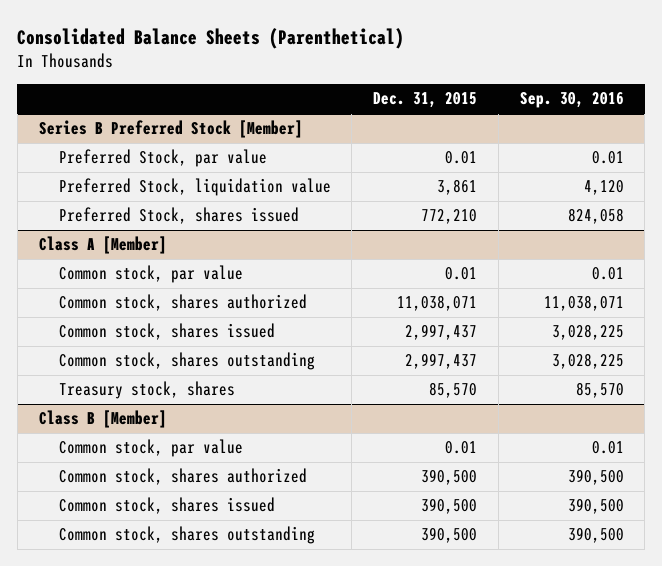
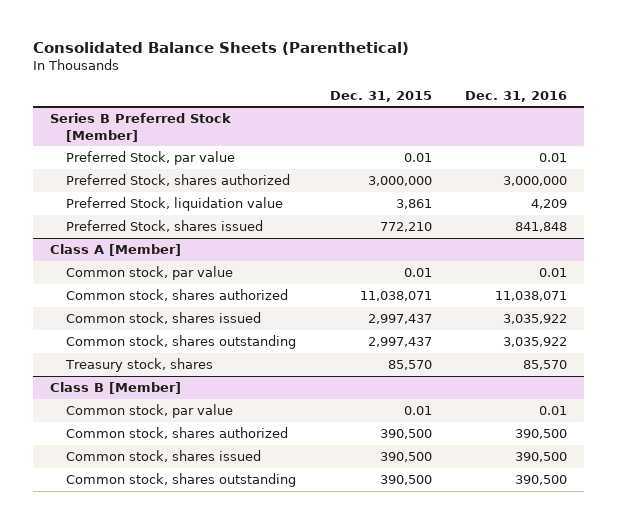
- | Dec. 31, 2015 | Sep. 30, 2016
+ | Dec. 31, 2015 | Dec. 31, 2016
@ Series B Preferred Stock [Member]
+ Preferred Stock, shares authorized | 3,000,000 | 3,000,000

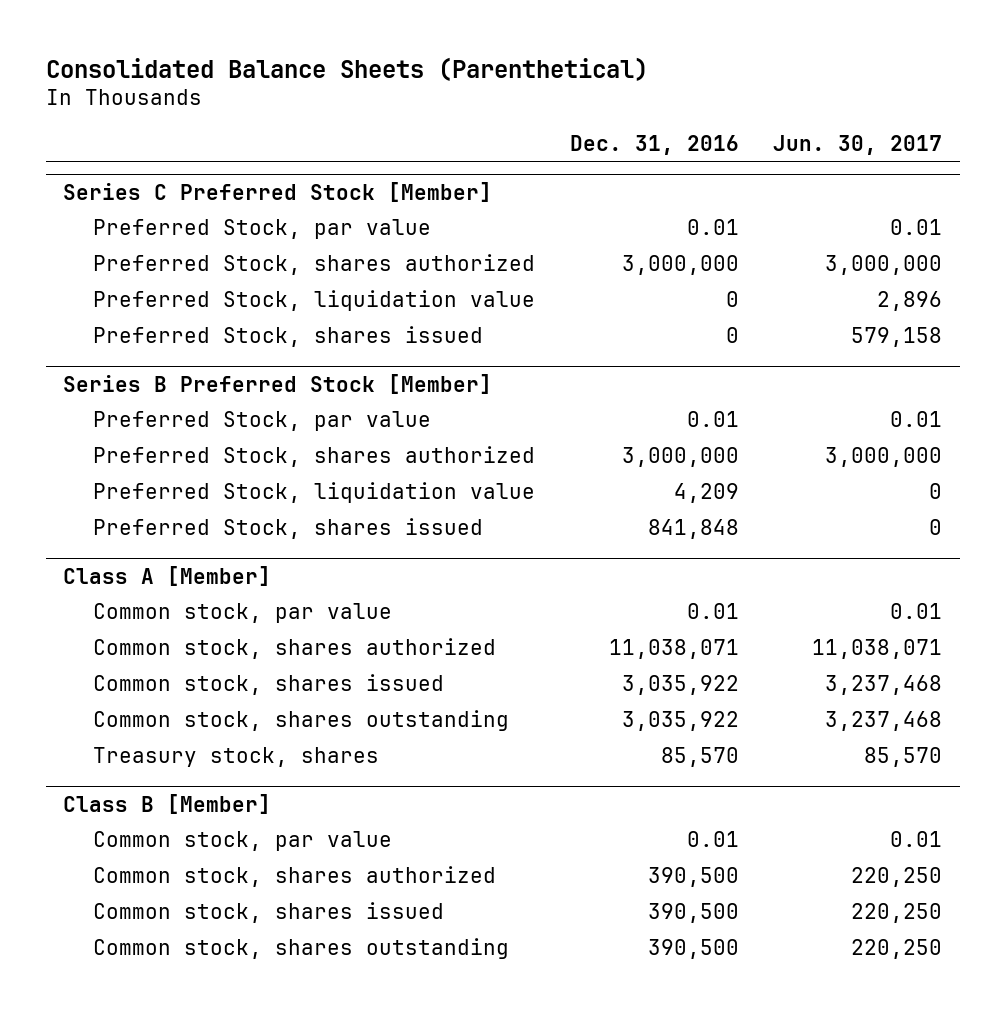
- | Dec. 31, 2015 | Dec. 31, 2016
+ | Dec. 31, 2016 | Jun. 30, 2017
+ Series C Preferred Stock [Member]
+ Preferred Stock, par value | 0.01 | 0.01
+ Preferred Stock, shares authorized | 3,000,000 | 3,000,000
+ Preferred Stock, liquidation value | 0 | 2,896
+ Preferred Stock, shares issued | 0 | 579,158

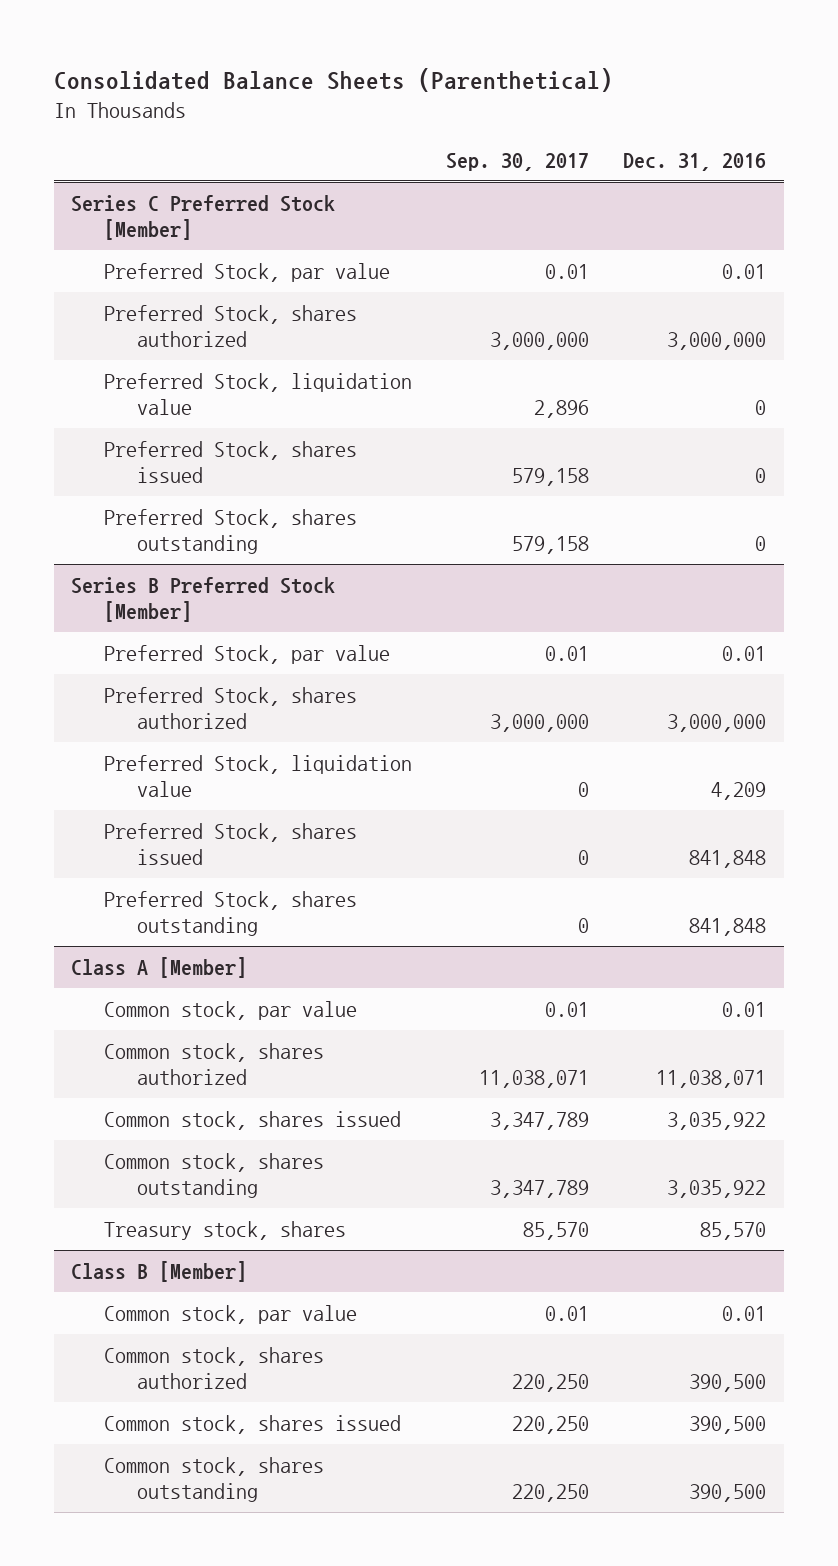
- | Dec. 31, 2016 | Jun. 30, 2017
+ | Sep. 30, 2017 | Dec. 31, 2016
@ Series C Preferred Stock [Member]
+ Preferred Stock, shares outstanding | 579,158 | 0
@ Series B Preferred Stock [Member]
+ Preferred Stock, shares outstanding | 0 | 841,848

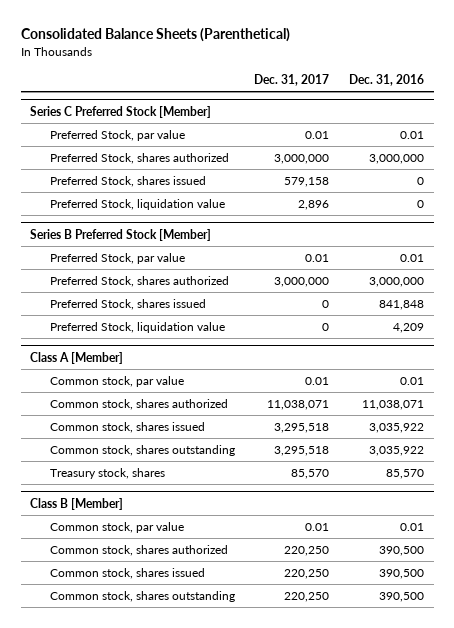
- | Sep. 30, 2017 | Dec. 31, 2016
+ | Dec. 31, 2017 | Dec. 31, 2016
@ Series C Preferred Stock [Member]
- Preferred Stock, shares outstanding | 579,158 | 0
moved down: Preferred Stock, liquidation value | 2,896 | 0
@ Series B Preferred Stock [Member]
- Preferred Stock, shares outstanding | 0 | 841,848
moved down: Preferred Stock, liquidation value | 0 | 4,209

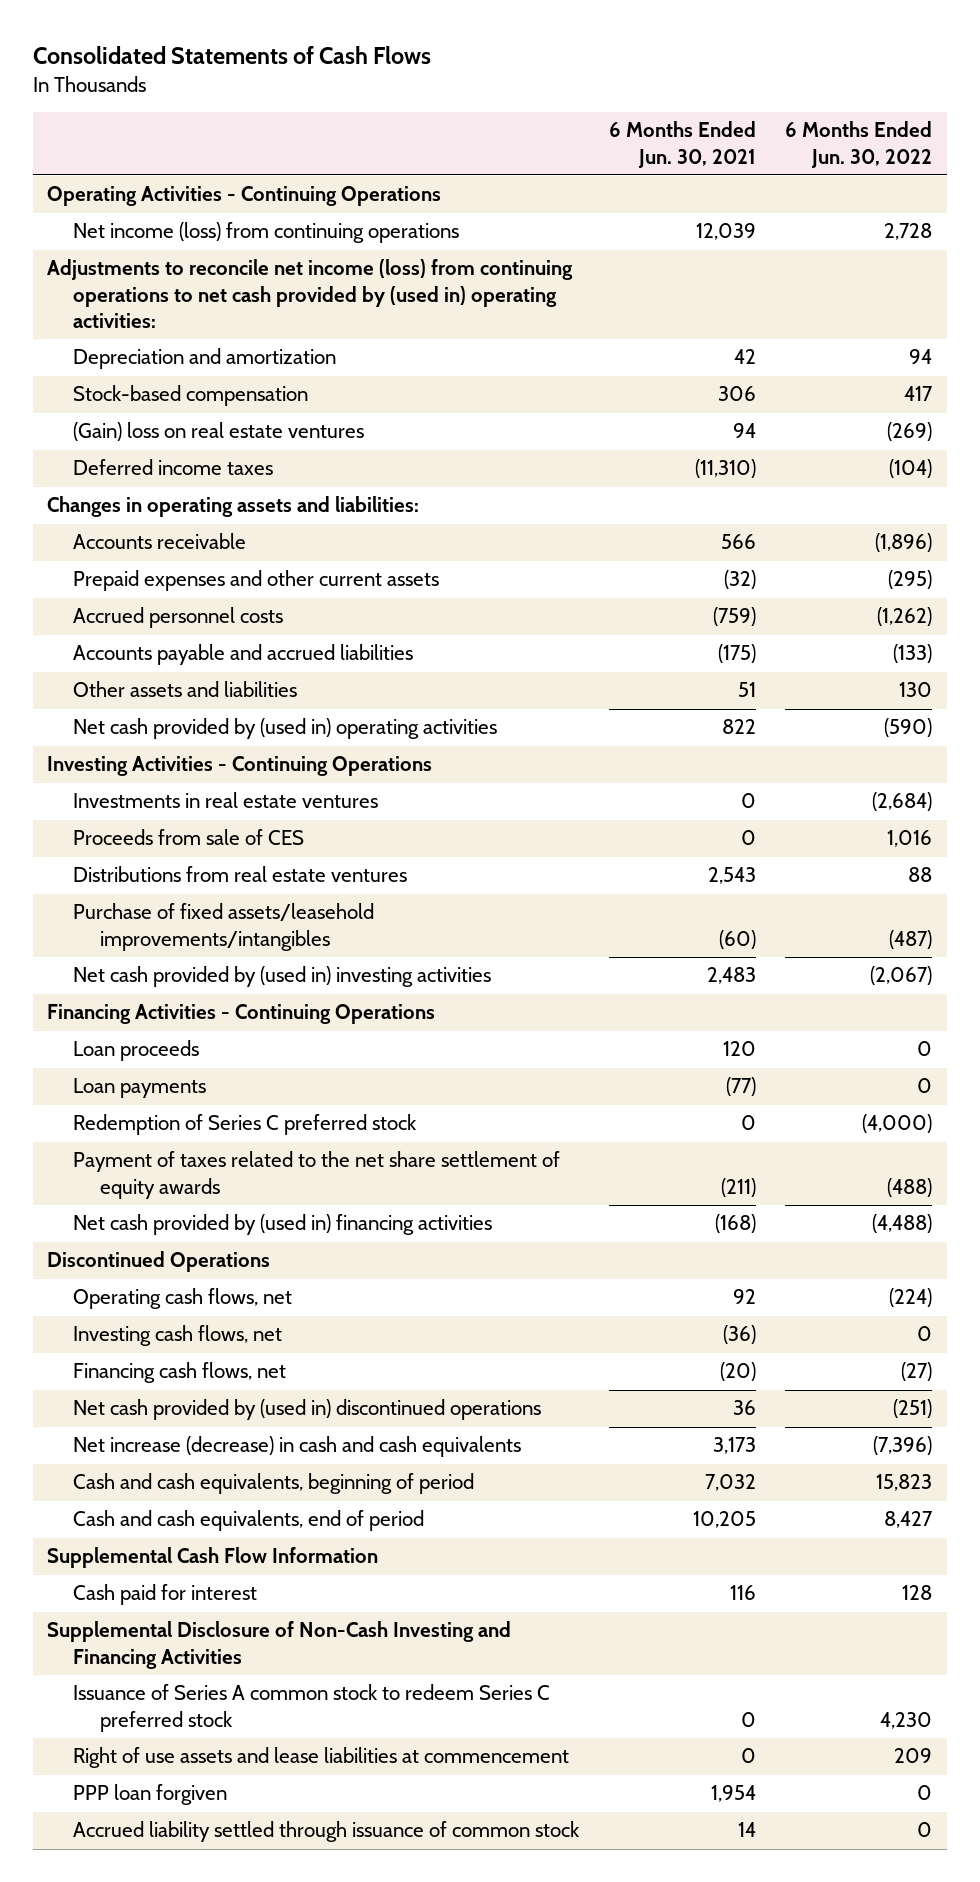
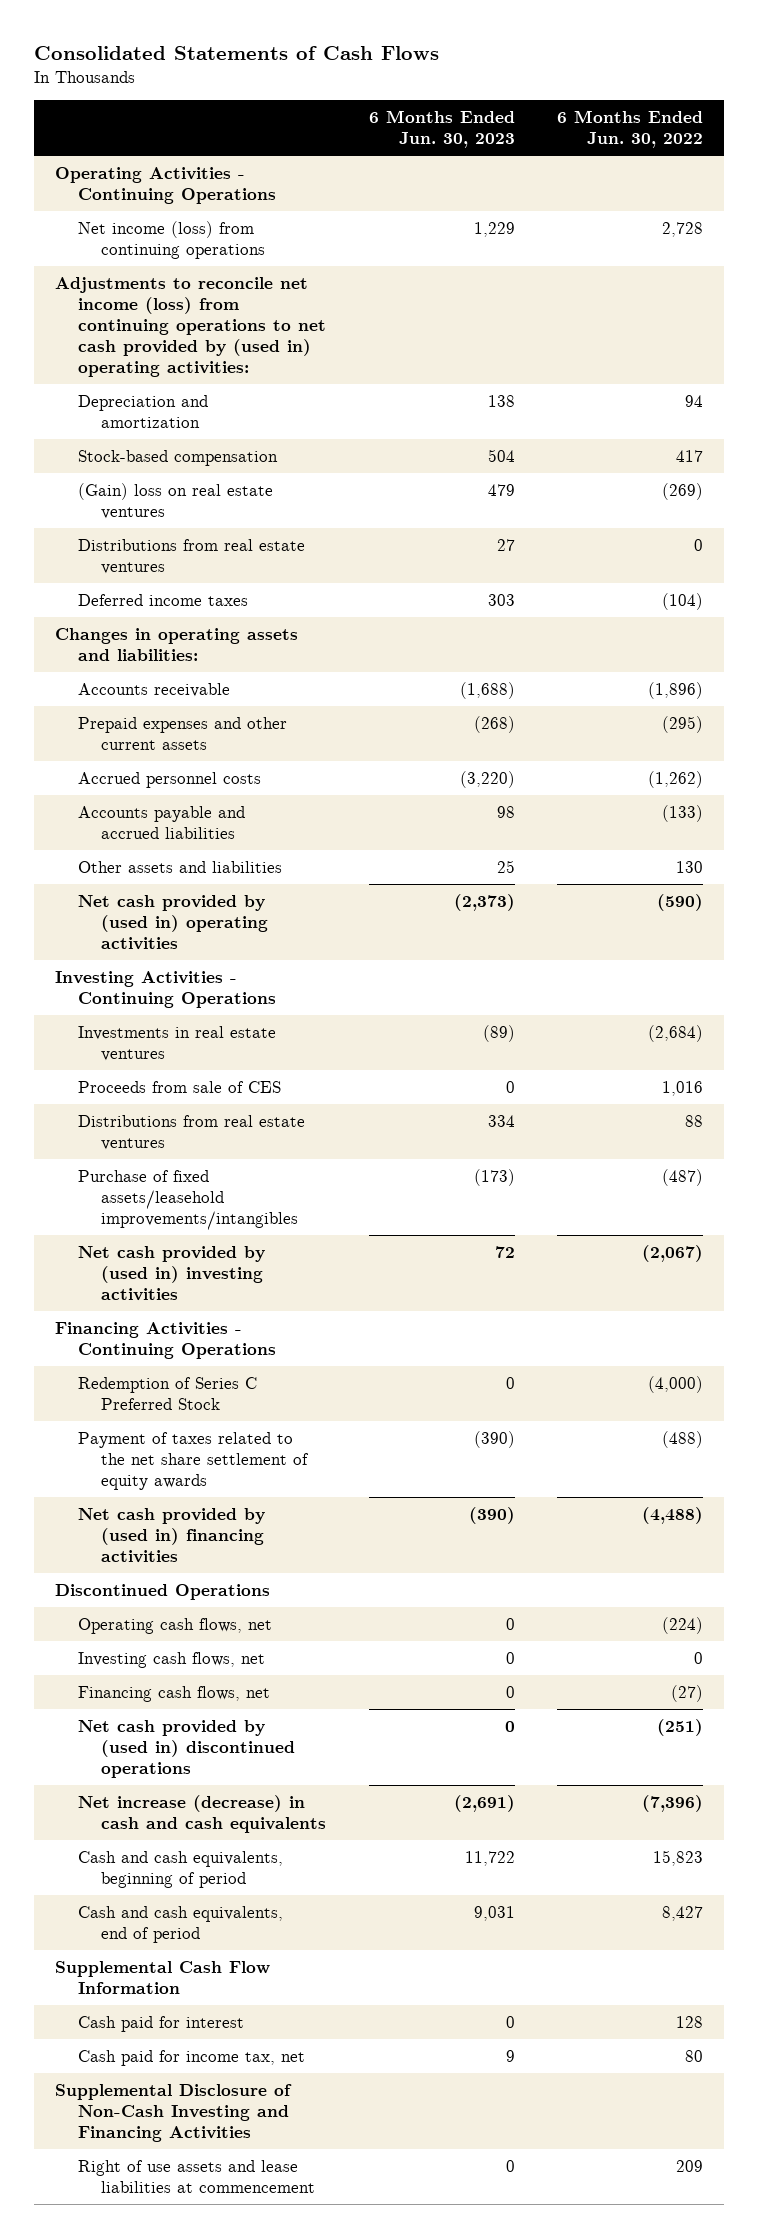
- | 6 Months Ended Jun. 30, 2021 | 6 Months Ended Jun. 30, 2022
+ | 6 Months Ended Jun. 30, 2023 | 6 Months Ended Jun. 30, 2022
+ Distributions from real estate ventures | 27 | 0
- Loan proceeds | 120 | 0
- Loan payments | (77) | 0
- Redemption of Series C preferred stock | 0 | (4,000)
+ Redemption of Series C Preferred Stock | 0 | (4,000)
+ Cash paid for income tax, net | 9 | 80
- Issuance of Series A common stock to redeem Series C preferred stock | 0 | 4,230
- PPP loan forgiven | 1,954 | 0
- Accrued liability settled through issuance of common stock | 14 | 0

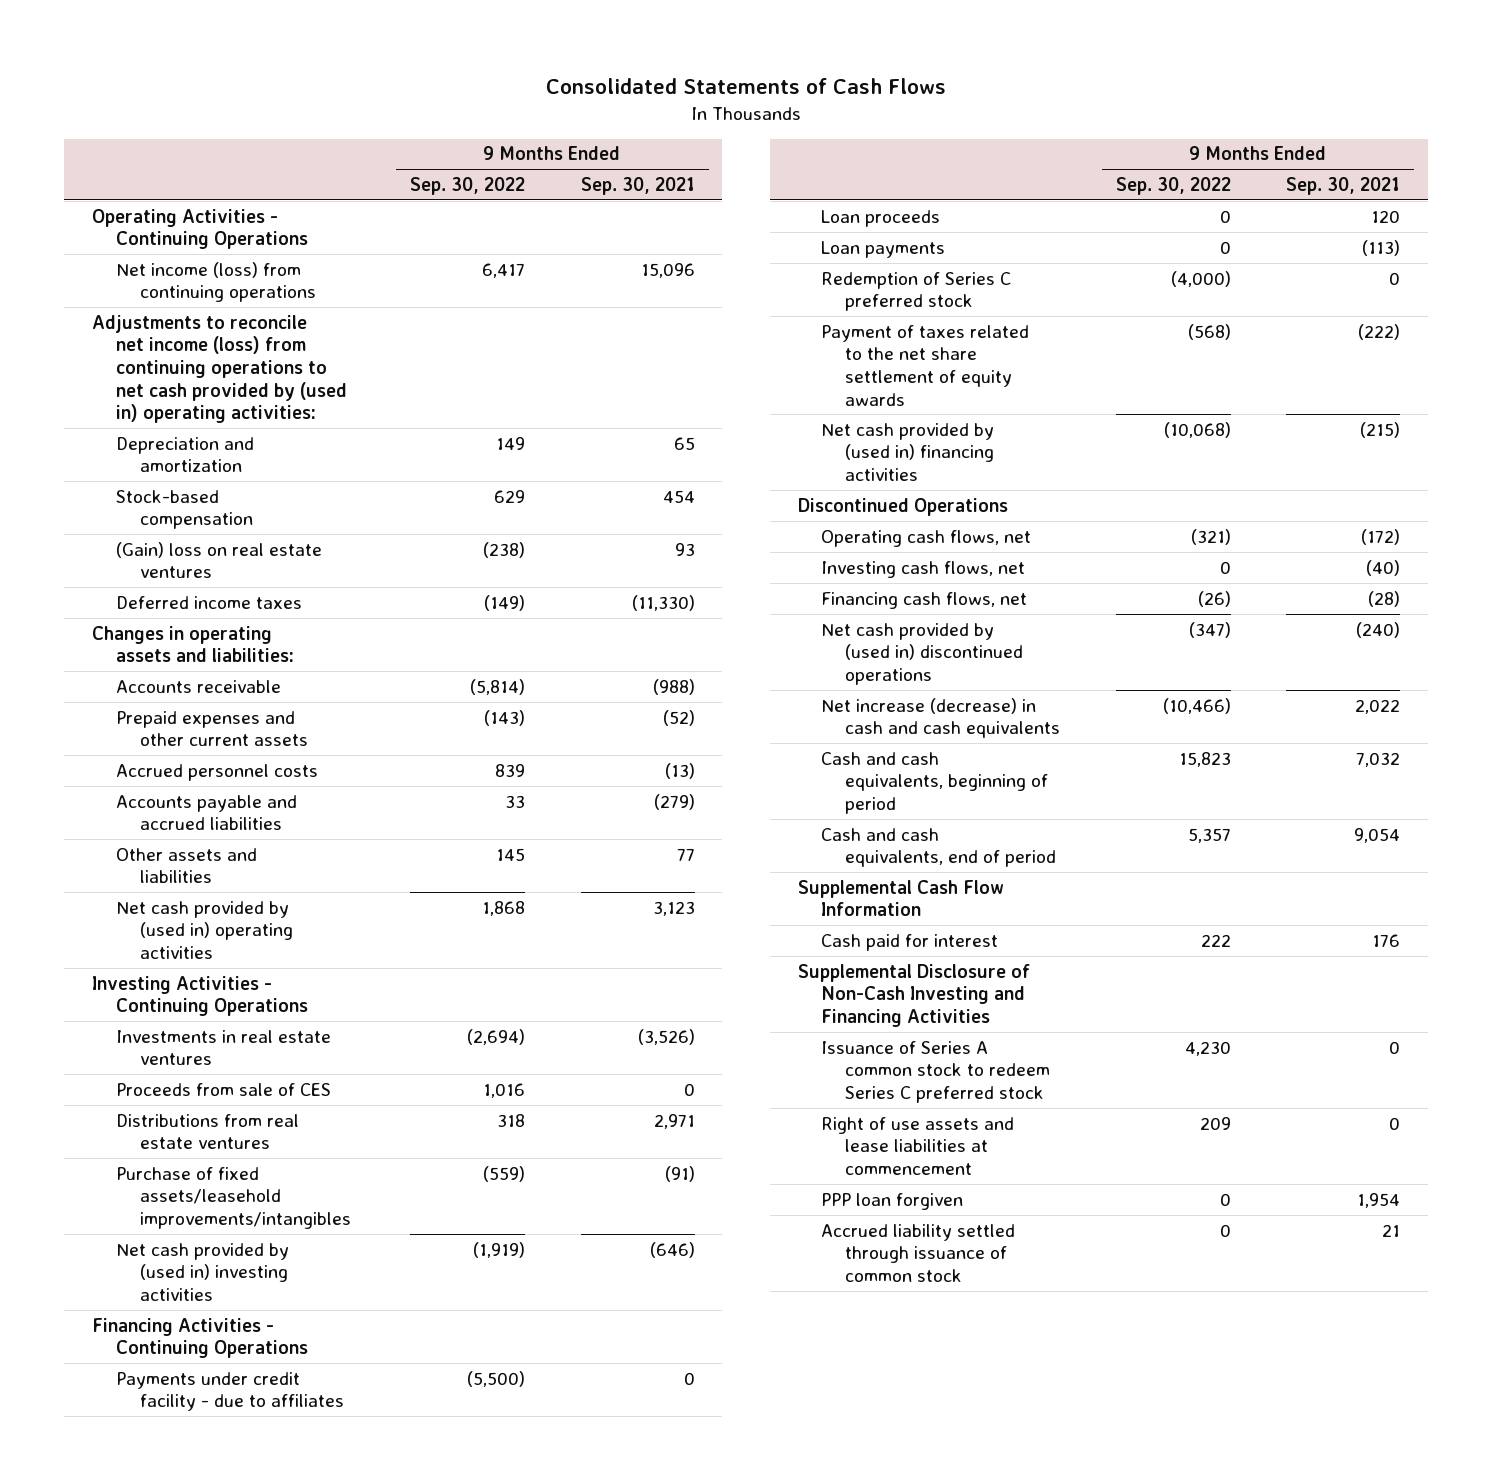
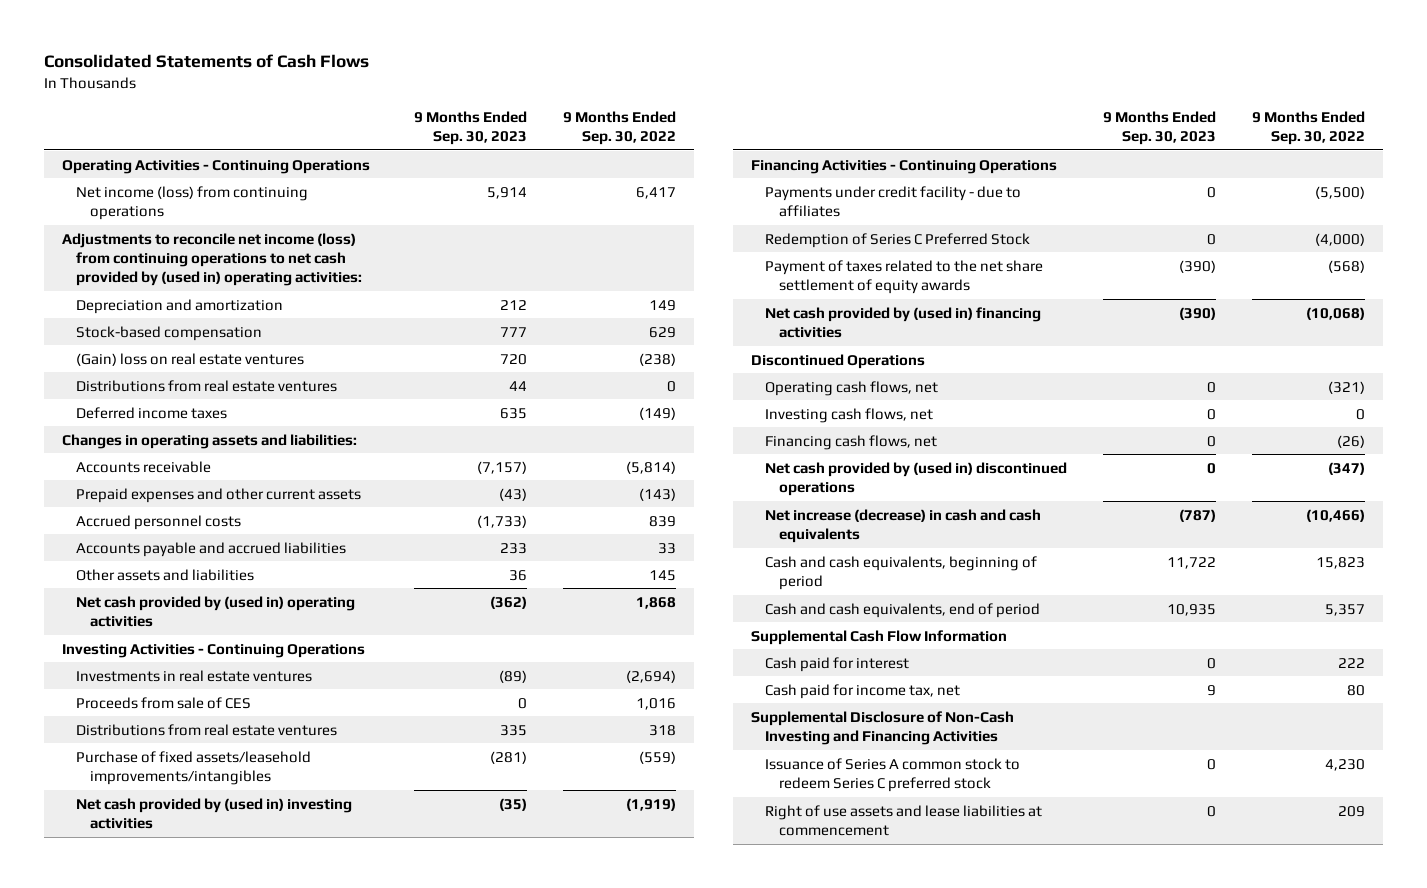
- | 9 Months Ended Sep. 30, 2022 | 9 Months Ended Sep. 30, 2021
+ | 9 Months Ended Sep. 30, 2023 | 9 Months Ended Sep. 30, 2022
+ Distributions from real estate ventures | 44 | 0
- Loan proceeds | 0 | 120
- Loan payments | 0 | (113)
- Redemption of Series C preferred stock | (4,000) | 0
+ Redemption of Series C Preferred Stock | 0 | (4,000)
+ Cash paid for income tax, net | 9 | 80
- PPP loan forgiven | 0 | 1,954
- Accrued liability settled through issuance of common stock | 0 | 21

